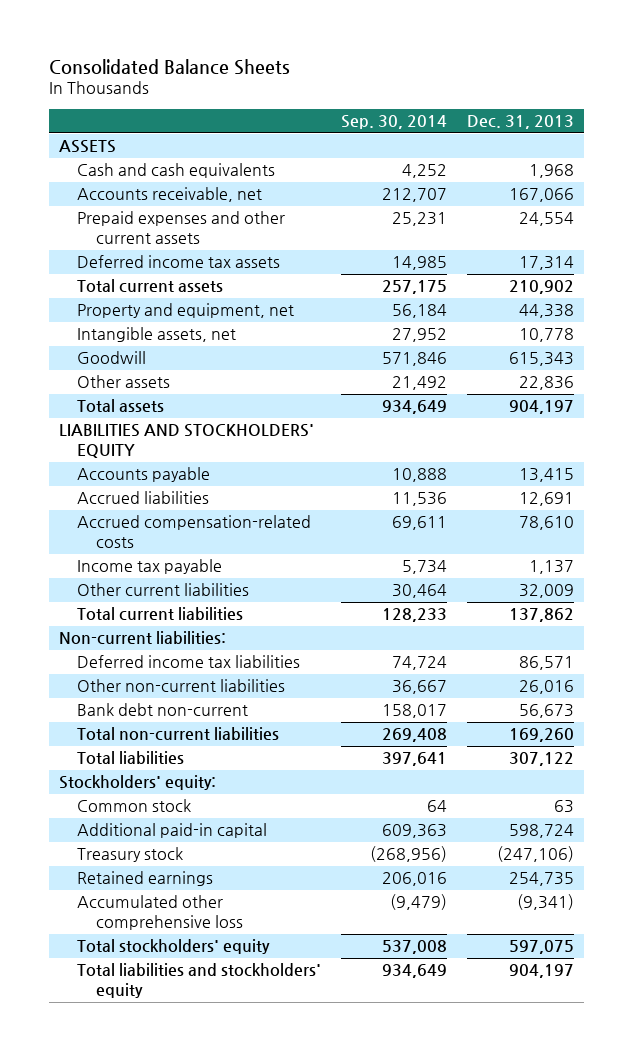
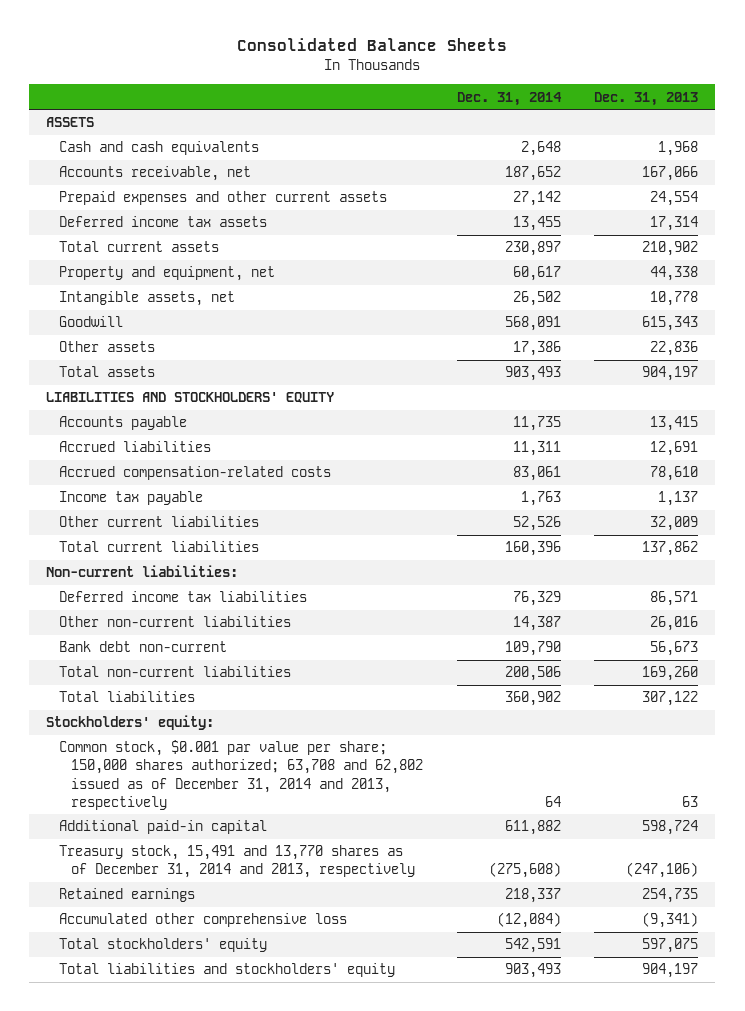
- | Sep. 30, 2014 | Dec. 31, 2013
+ | Dec. 31, 2014 | Dec. 31, 2013
- Common stock | 64 | 63
+ Common stock, $0.001 par value per share; 150,000 shares authorized; 63,708 and 62,802 issued as of December 31, 2014 and 2013, respectively | 64 | 63
- Treasury stock | (268,956) | (247,106)
+ Treasury stock, 15,491 and 13,770 shares as of December 31, 2014 and 2013, respectively | (275,608) | (247,106)

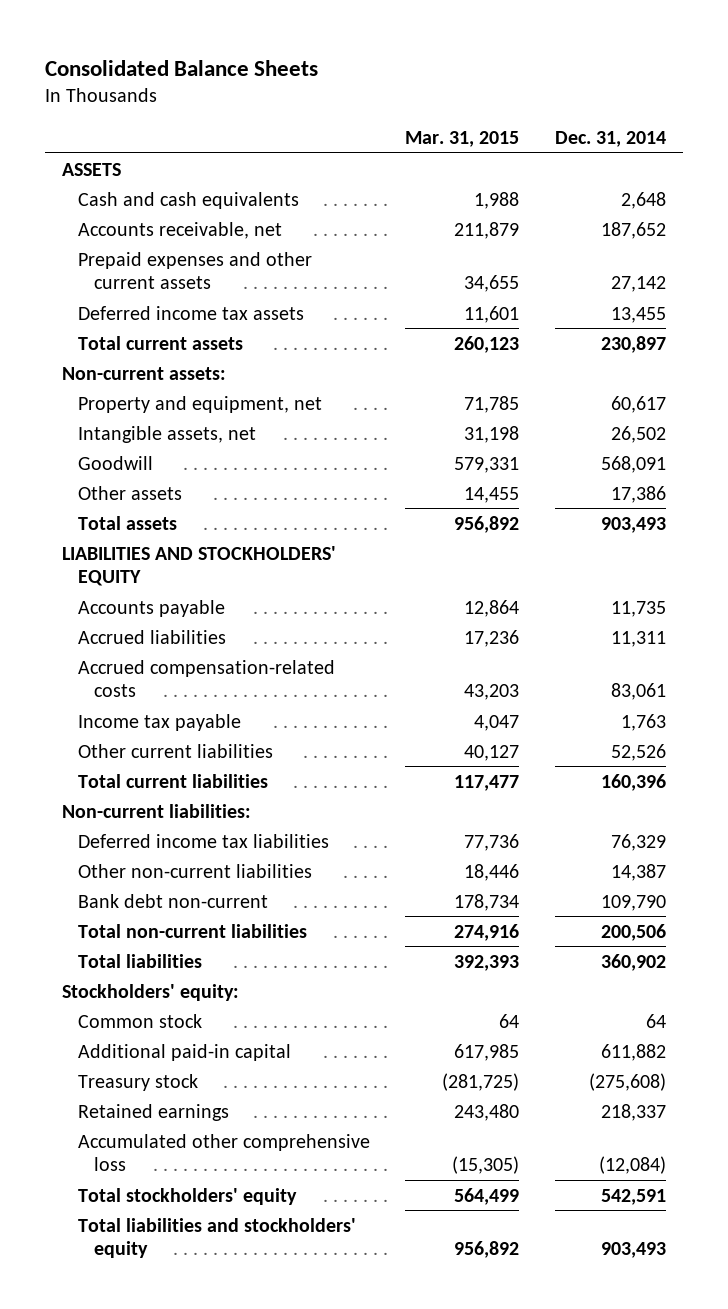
- | Dec. 31, 2014 | Dec. 31, 2013
+ | Mar. 31, 2015 | Dec. 31, 2014
+ Non-current assets:
- Common stock, $0.001 par value per share; 150,000 shares authorized; 63,708 and 62,802 issued as of December 31, 2014 and 2013, respectively | 64 | 63
+ Common stock | 64 | 64
- Treasury stock, 15,491 and 13,770 shares as of December 31, 2014 and 2013, respectively | (275,608) | (247,106)
+ Treasury stock | (281,725) | (275,608)

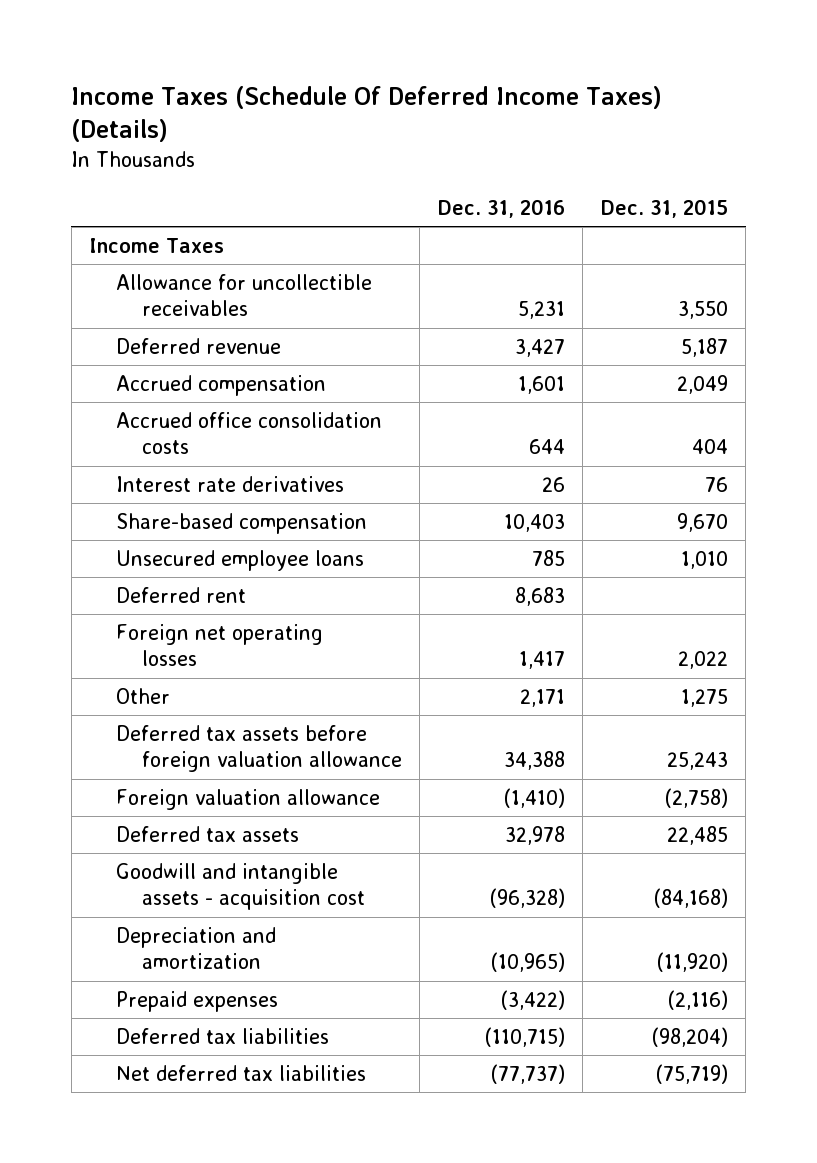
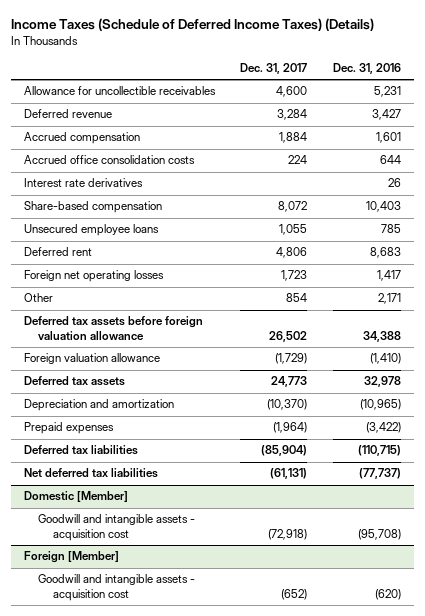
- Income Taxes (Schedule Of Deferred Income Taxes) (Details)
+ Income Taxes (Schedule of Deferred Income Taxes) (Details)
- | Dec. 31, 2016 | Dec. 31, 2015
+ | Dec. 31, 2017 | Dec. 31, 2016
- Income Taxes
- Goodwill and intangible assets - acquisition cost | (96,328) | (84,168)
+ Domestic [Member]
+ Goodwill and intangible assets - acquisition cost | (72,918) | (95,708)
+ Foreign [Member]
+ Goodwill and intangible assets - acquisition cost | (652) | (620)

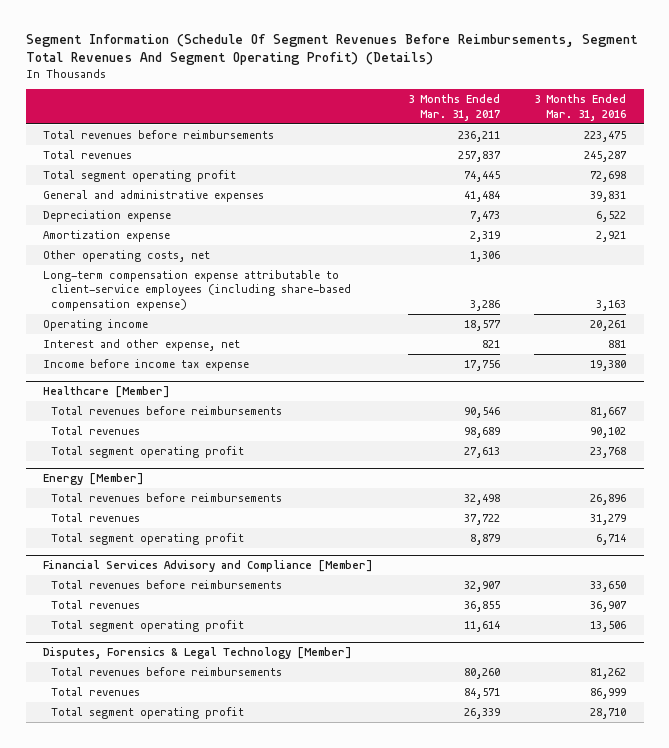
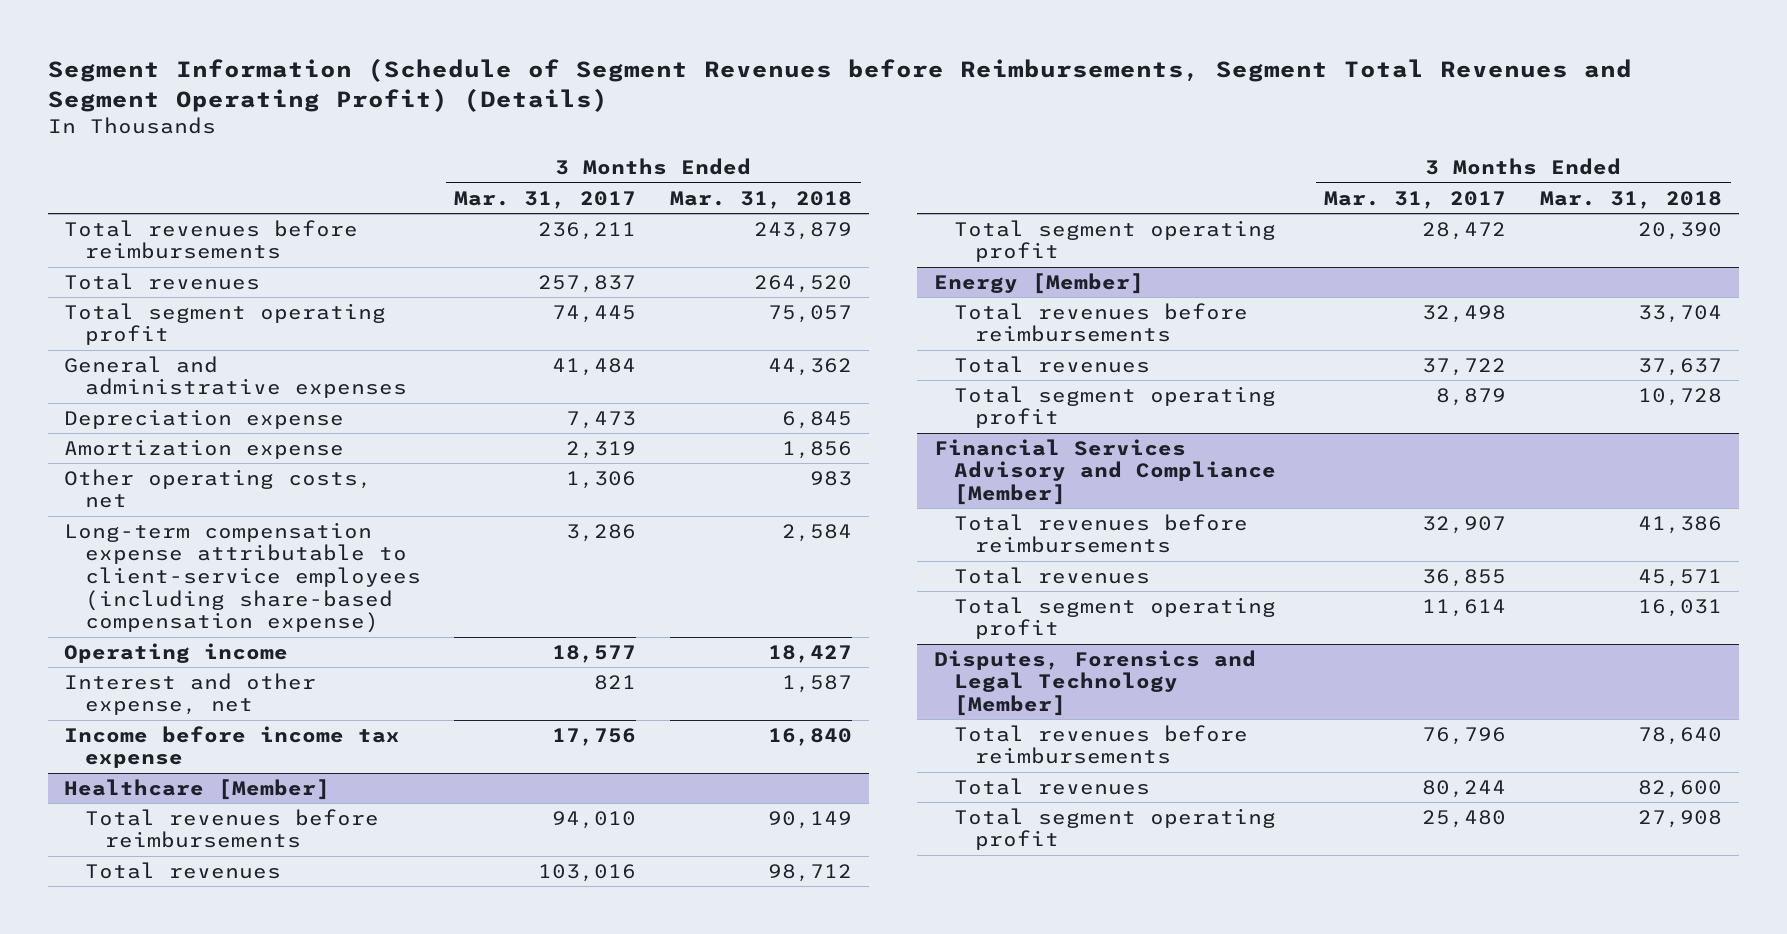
- Segment Information (Schedule Of Segment Revenues Before Reimbursements, Segment Total Revenues And Segment Operating Profit) (Details)
+ Segment Information (Schedule of Segment Revenues before Reimbursements, Segment Total Revenues and Segment Operating Profit) (Details)
- | 3 Months Ended Mar. 31, 2017 | 3 Months Ended Mar. 31, 2016
+ | 3 Months Ended Mar. 31, 2017 | 3 Months Ended Mar. 31, 2018
@ Healthcare [Member]
- Total revenues before reimbursements | 90,546 | 81,667
- Total revenues | 98,689 | 90,102
- Total segment operating profit | 27,613 | 23,768
+ Total revenues before reimbursements | 94,010 | 90,149
+ Total revenues | 103,016 | 98,712
+ Total segment operating profit | 28,472 | 20,390
- Disputes, Forensics & Legal Technology [Member]
- Total revenues before reimbursements | 80,260 | 81,262
- Total revenues | 84,571 | 86,999
- Total segment operating profit | 26,339 | 28,710
+ Disputes, Forensics and Legal Technology [Member]
+ Total revenues before reimbursements | 76,796 | 78,640
+ Total revenues | 80,244 | 82,600
+ Total segment operating profit | 25,480 | 27,908

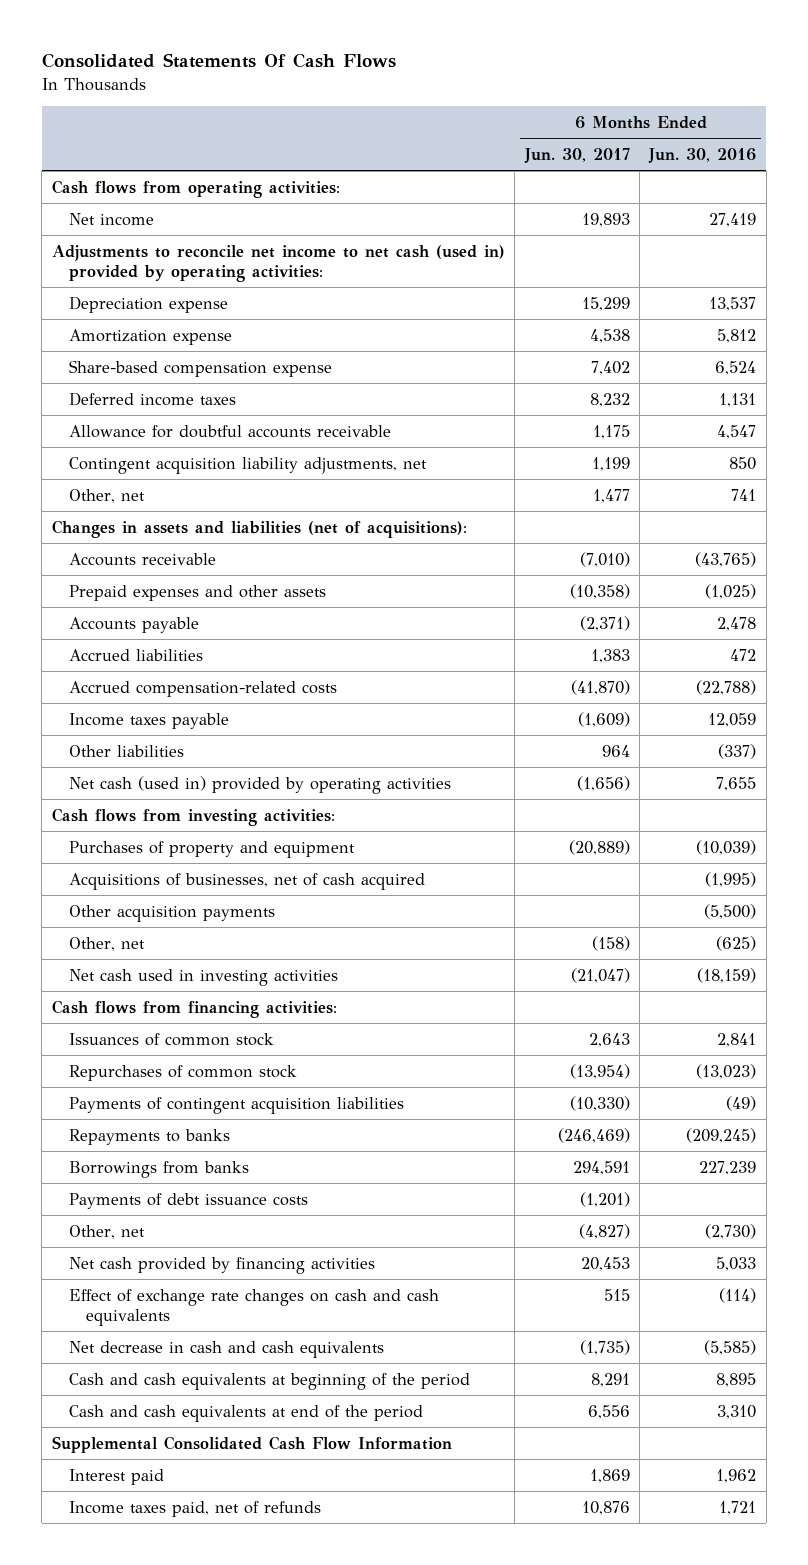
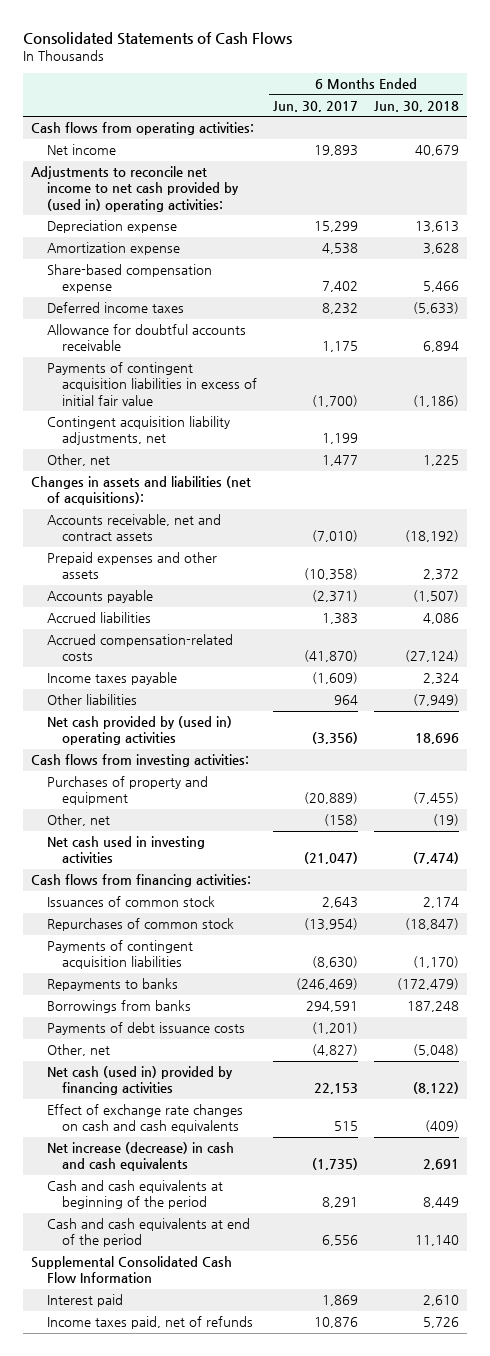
- Consolidated Statements Of Cash Flows
+ Consolidated Statements of Cash Flows
- | 6 Months Ended Jun. 30, 2017 | 6 Months Ended Jun. 30, 2016
+ | 6 Months Ended Jun. 30, 2017 | 6 Months Ended Jun. 30, 2018
- Adjustments to reconcile net income to net cash (used in) provided by operating activities:
+ Adjustments to reconcile net income to net cash provided by (used in) operating activities:
+ Payments of contingent acquisition liabilities in excess of initial fair value | (1,700) | (1,186)
- Accounts receivable | (7,010) | (43,765)
+ Accounts receivable, net and contract assets | (7,010) | (18,192)
- Net cash (used in) provided by operating activities | (1,656) | 7,655
+ Net cash provided by (used in) operating activities | (3,356) | 18,696
- Acquisitions of businesses, net of cash acquired | | (1,995)
- Other acquisition payments | | (5,500)
- Payments of contingent acquisition liabilities | (10,330) | (49)
+ Payments of contingent acquisition liabilities | (8,630) | (1,170)
- Net cash provided by financing activities | 20,453 | 5,033
+ Net cash (used in) provided by financing activities | 22,153 | (8,122)
- Net decrease in cash and cash equivalents | (1,735) | (5,585)
+ Net increase (decrease) in cash and cash equivalents | (1,735) | 2,691

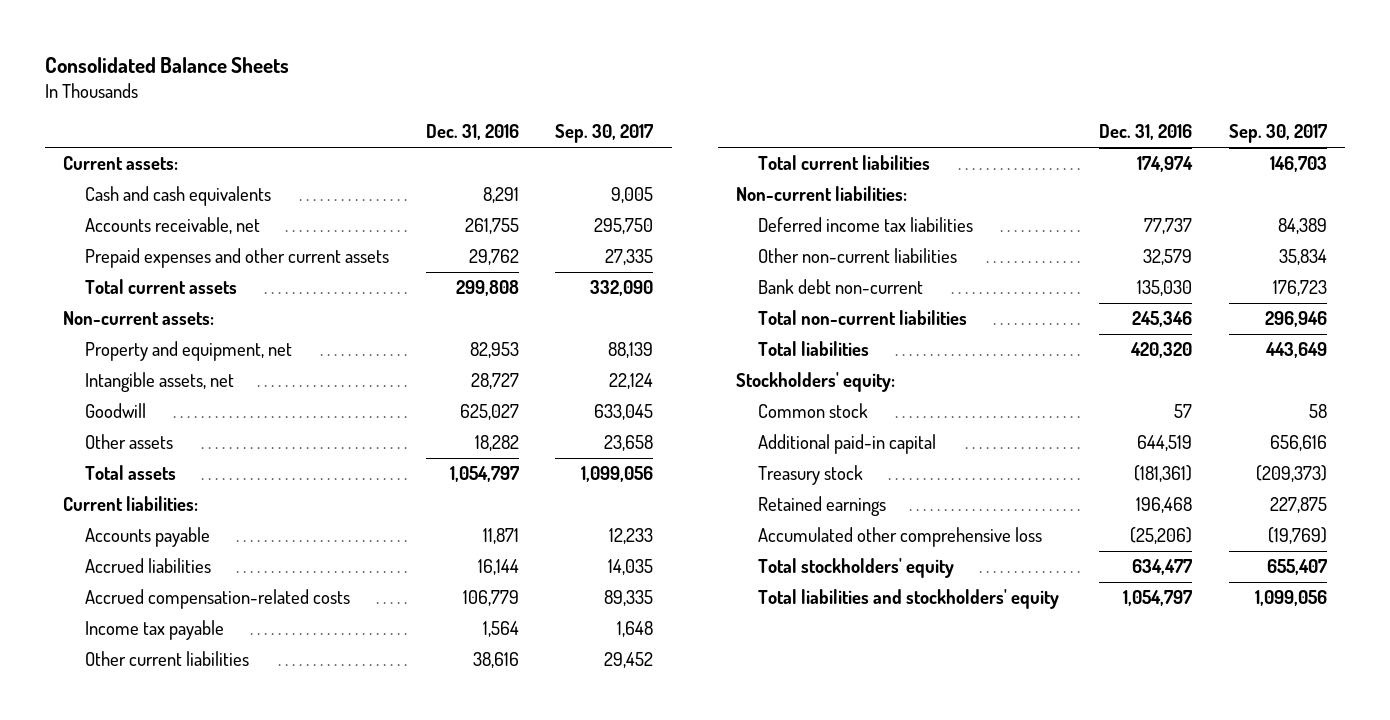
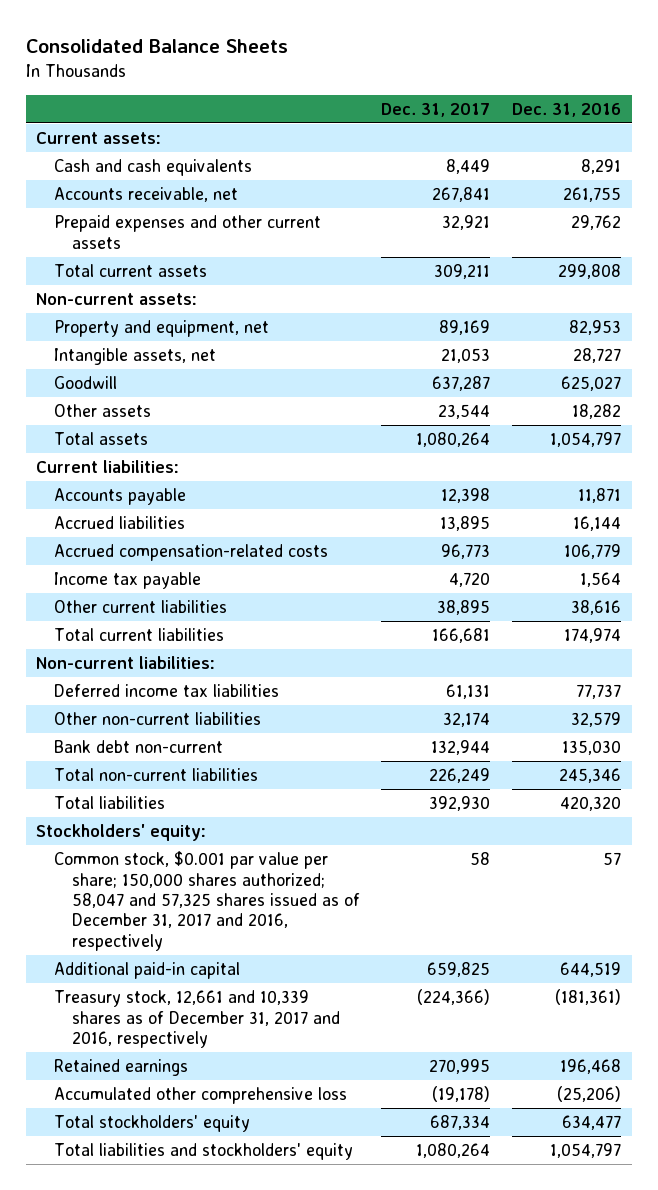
- | Dec. 31, 2016 | Sep. 30, 2017
+ | Dec. 31, 2017 | Dec. 31, 2016
- Common stock | 57 | 58
+ Common stock, $0.001 par value per share; 150,000 shares authorized; 58,047 and 57,325 shares issued as of December 31, 2017 and 2016, respectively | 58 | 57
- Treasury stock | (181,361) | (209,373)
+ Treasury stock, 12,661 and 10,339 shares as of December 31, 2017 and 2016, respectively | (224,366) | (181,361)

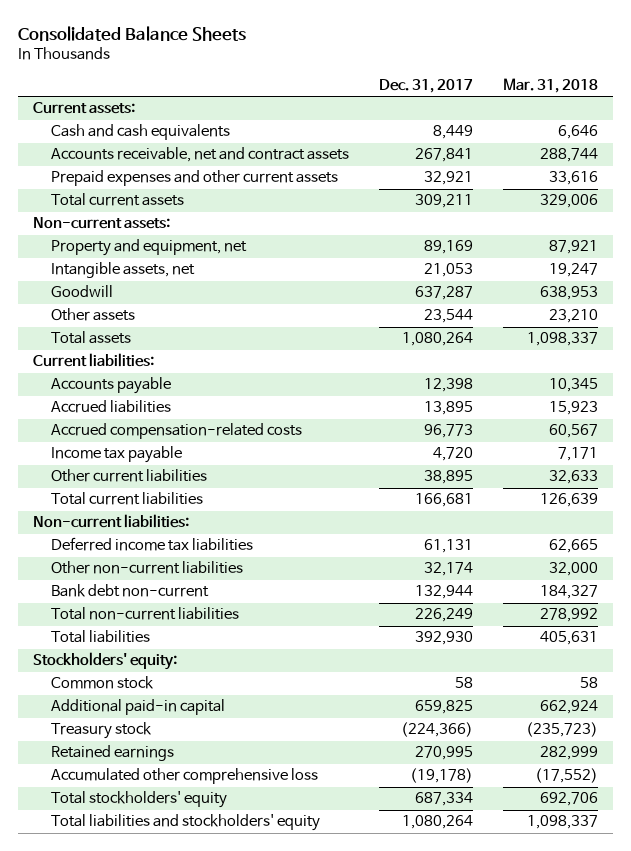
- | Dec. 31, 2017 | Dec. 31, 2016
+ | Dec. 31, 2017 | Mar. 31, 2018
- Accounts receivable, net | 267,841 | 261,755
+ Accounts receivable, net and contract assets | 267,841 | 288,744
- Common stock, $0.001 par value per share; 150,000 shares authorized; 58,047 and 57,325 shares issued as of December 31, 2017 and 2016, respectively | 58 | 57
+ Common stock | 58 | 58
- Treasury stock, 12,661 and 10,339 shares as of December 31, 2017 and 2016, respectively | (224,366) | (181,361)
+ Treasury stock | (224,366) | (235,723)

